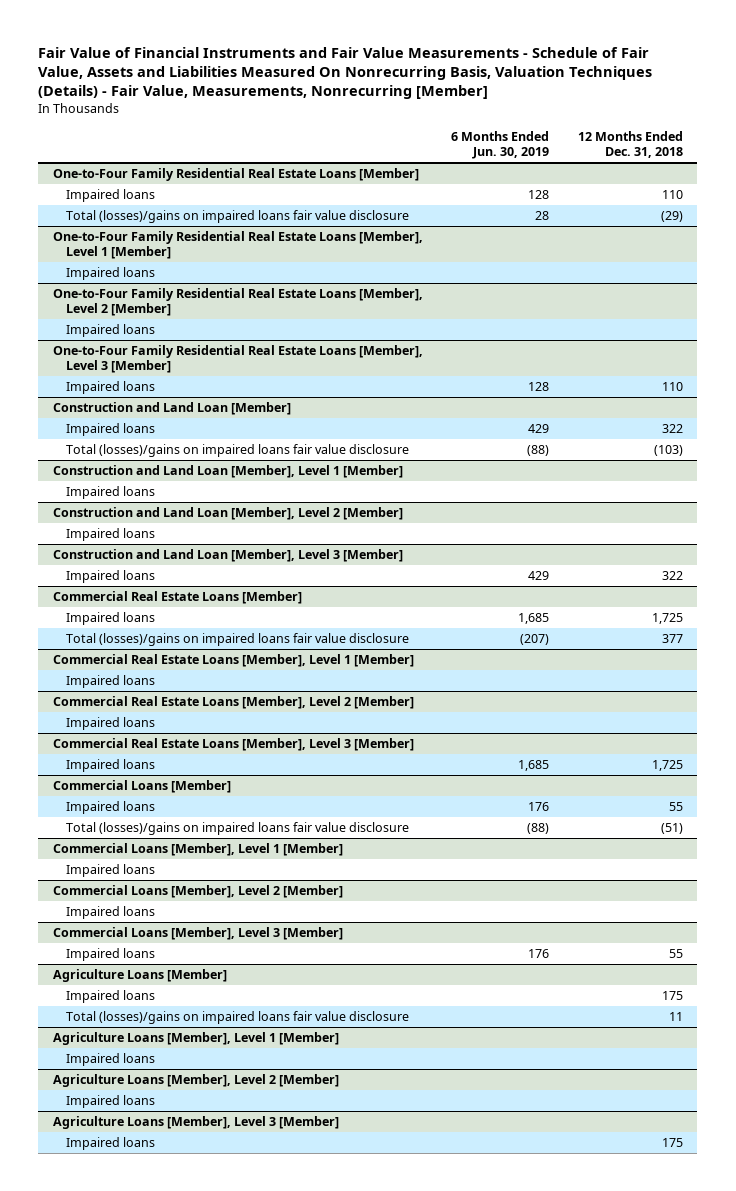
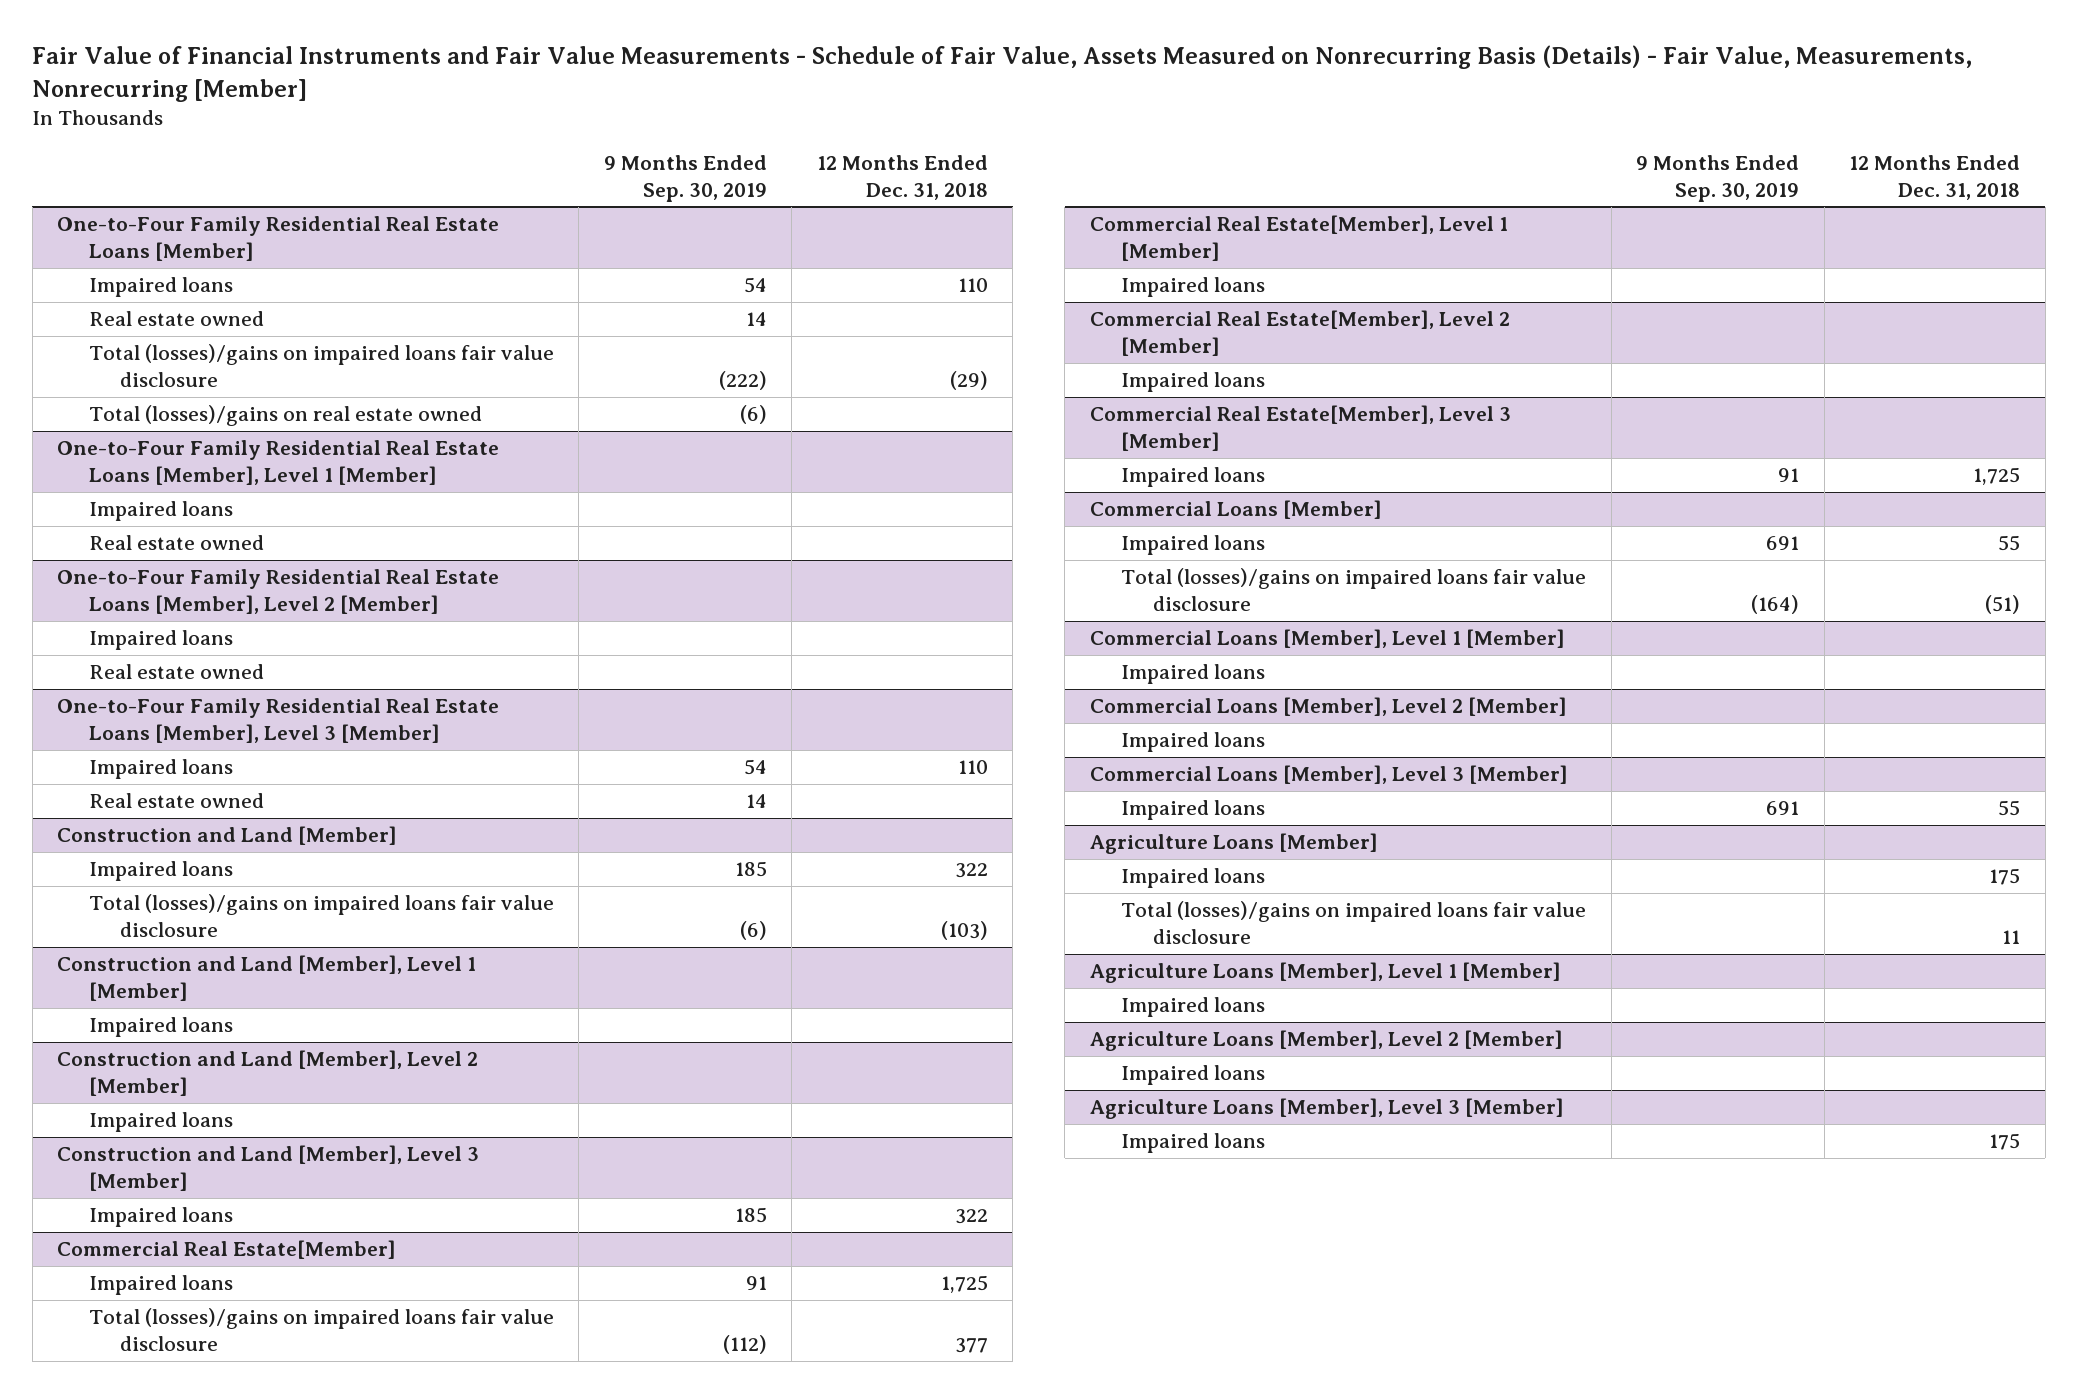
- Fair Value of Financial Instruments and Fair Value Measurements - Schedule of Fair Value, Assets and Liabilities Measured On Nonrecurring Basis, Valuation Techniques (Details) - Fair Value, Measurements, Nonrecurring [Member]
+ Fair Value of Financial Instruments and Fair Value Measurements - Schedule of Fair Value, Assets Measured on Nonrecurring Basis (Details) - Fair Value, Measurements, Nonrecurring [Member]
- | 6 Months Ended Jun. 30, 2019 | 12 Months Ended Dec. 31, 2018
+ | 9 Months Ended Sep. 30, 2019 | 12 Months Ended Dec. 31, 2018
@ One-to-Four Family Residential Real Estate Loans [Member]
+ Real estate owned | 14 |
+ Total (losses)/gains on real estate owned | (6) |
@ One-to-Four Family Residential Real Estate Loans [Member], Level 1 [Member]
+ Real estate owned
@ One-to-Four Family Residential Real Estate Loans [Member], Level 2 [Member]
+ Real estate owned
- Construction and Land Loan [Member]
@ One-to-Four Family Residential Real Estate Loans [Member], Level 3 [Member]
+ Real estate owned | 14 |
+ Construction and Land [Member]
- Construction and Land Loan [Member], Level 1 [Member]
+ Construction and Land [Member], Level 1 [Member]
- Construction and Land Loan [Member], Level 2 [Member]
+ Construction and Land [Member], Level 2 [Member]
- Construction and Land Loan [Member], Level 3 [Member]
+ Construction and Land [Member], Level 3 [Member]
- Commercial Real Estate Loans [Member]
+ Commercial Real Estate[Member]
- Commercial Real Estate Loans [Member], Level 1 [Member]
+ Commercial Real Estate[Member], Level 1 [Member]
- Commercial Real Estate Loans [Member], Level 2 [Member]
+ Commercial Real Estate[Member], Level 2 [Member]
- Commercial Real Estate Loans [Member], Level 3 [Member]
+ Commercial Real Estate[Member], Level 3 [Member]

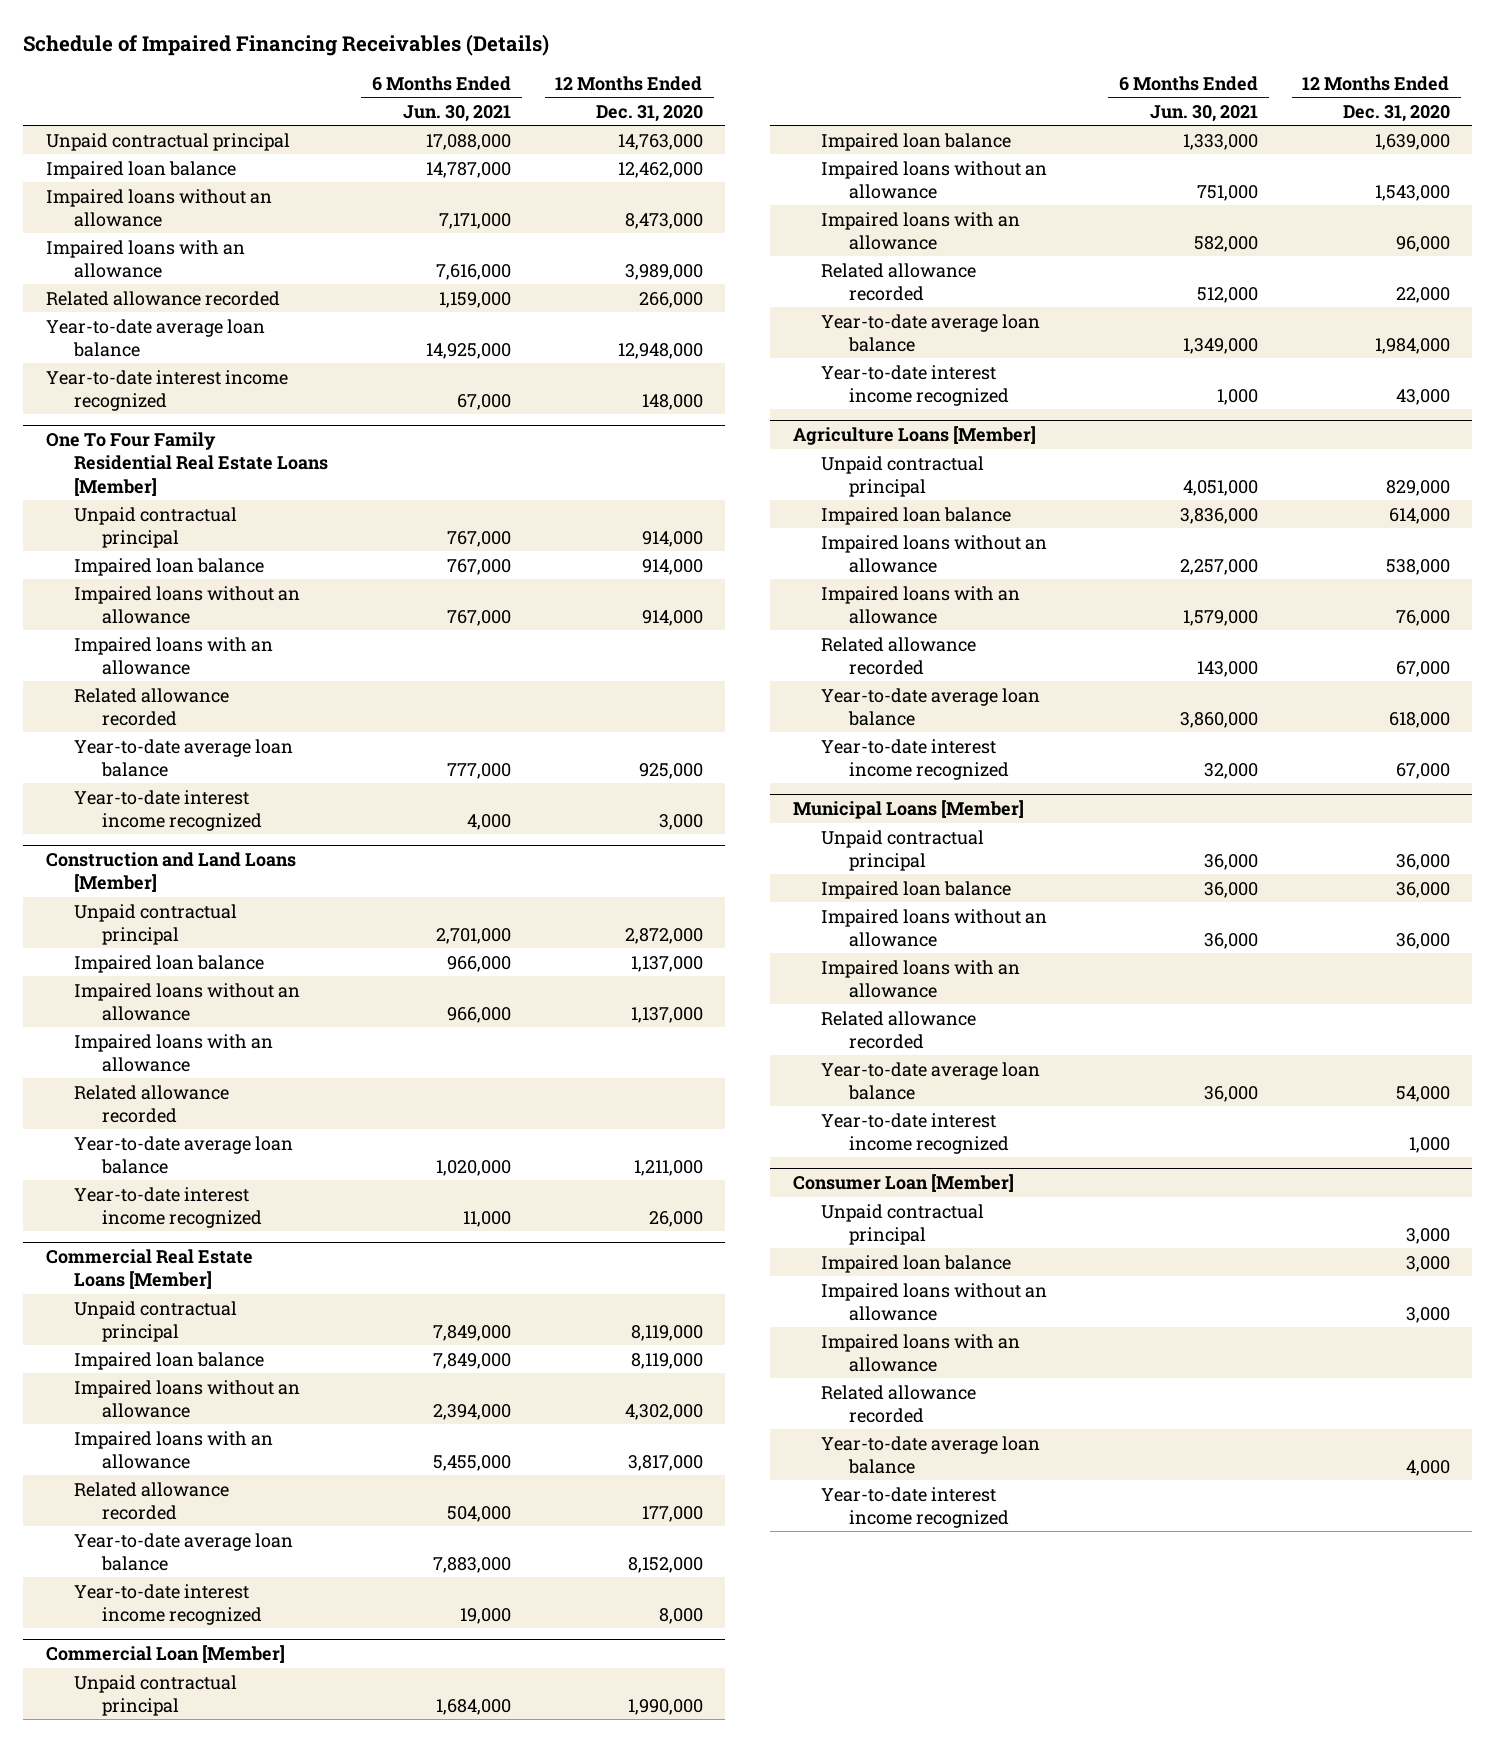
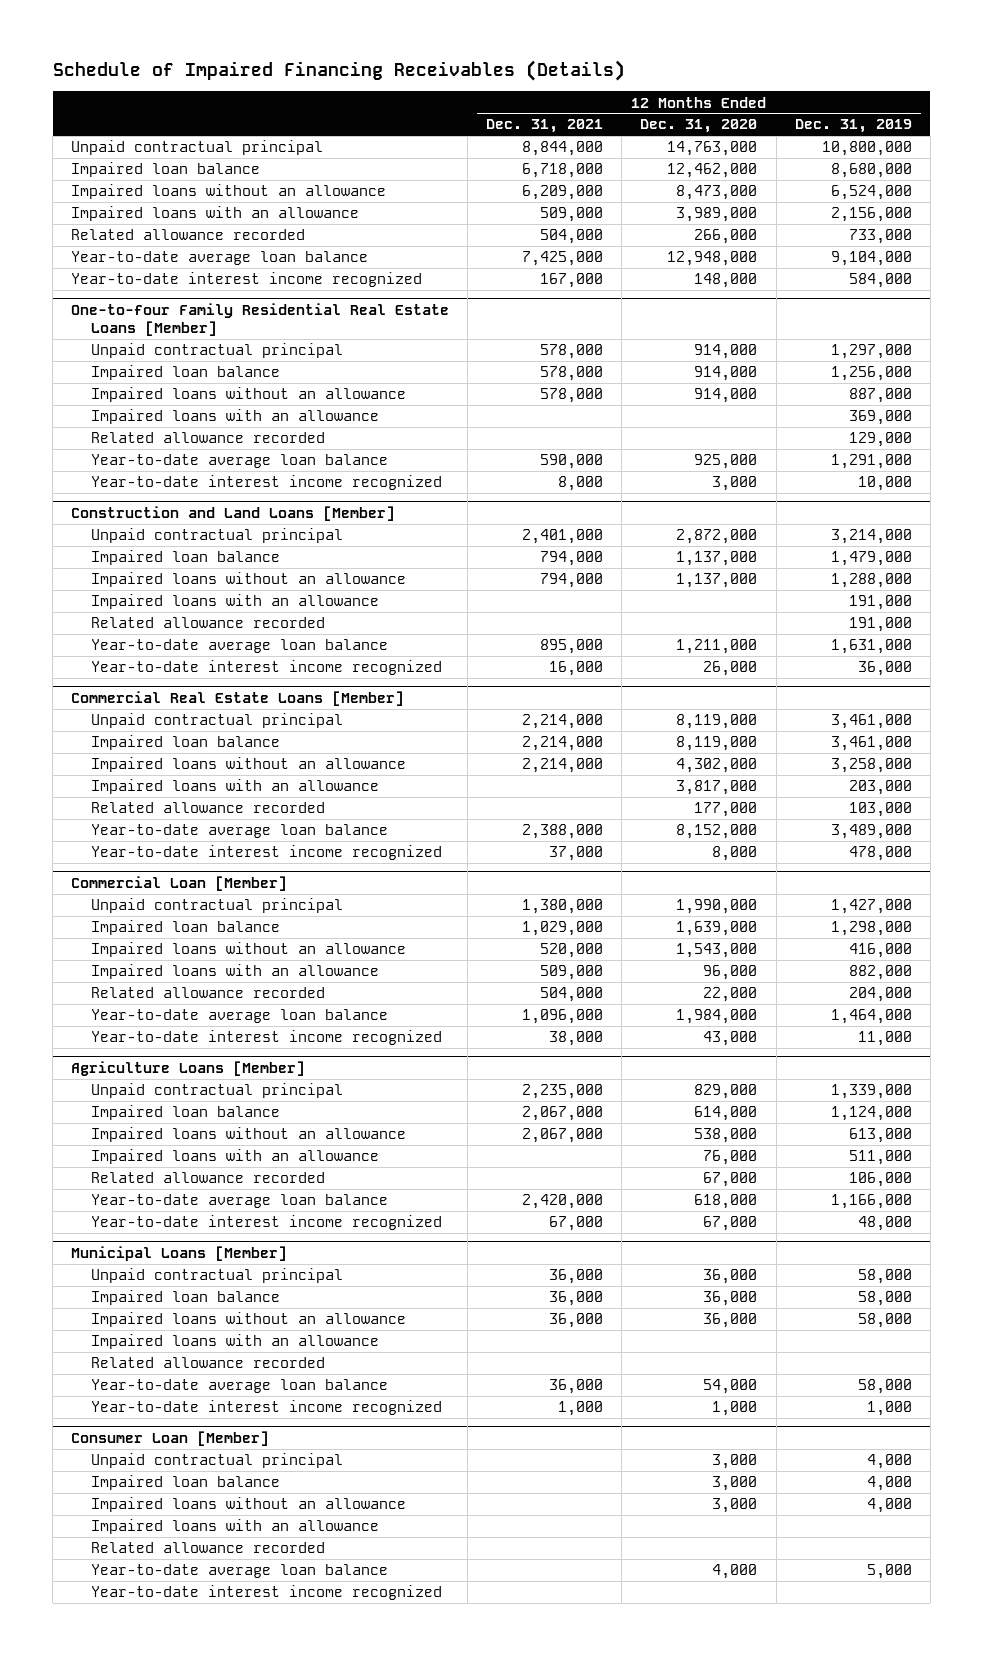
- | 6 Months Ended Jun. 30, 2021 | 12 Months Ended Dec. 31, 2020
+ | 12 Months Ended Dec. 31, 2021 | 12 Months Ended Dec. 31, 2020 | 12 Months Ended Dec. 31, 2019
- One To Four Family Residential Real Estate Loans [Member]
+ One-to-four Family Residential Real Estate Loans [Member]

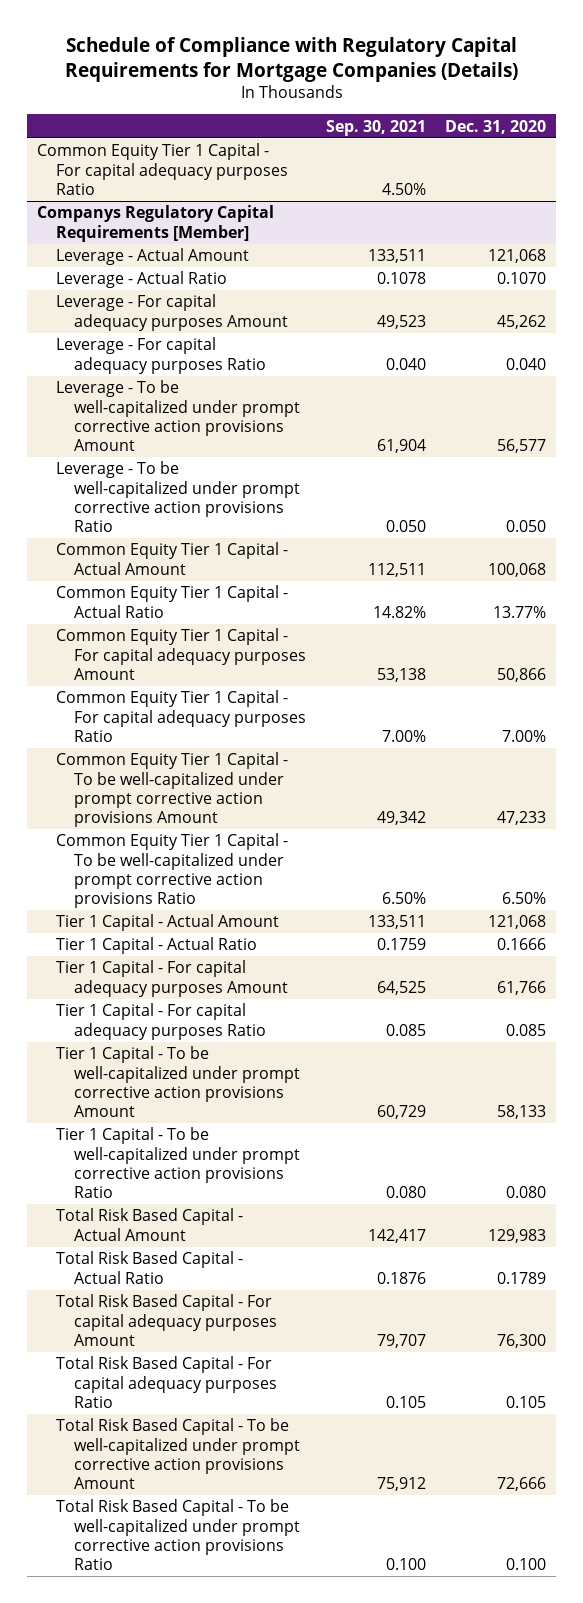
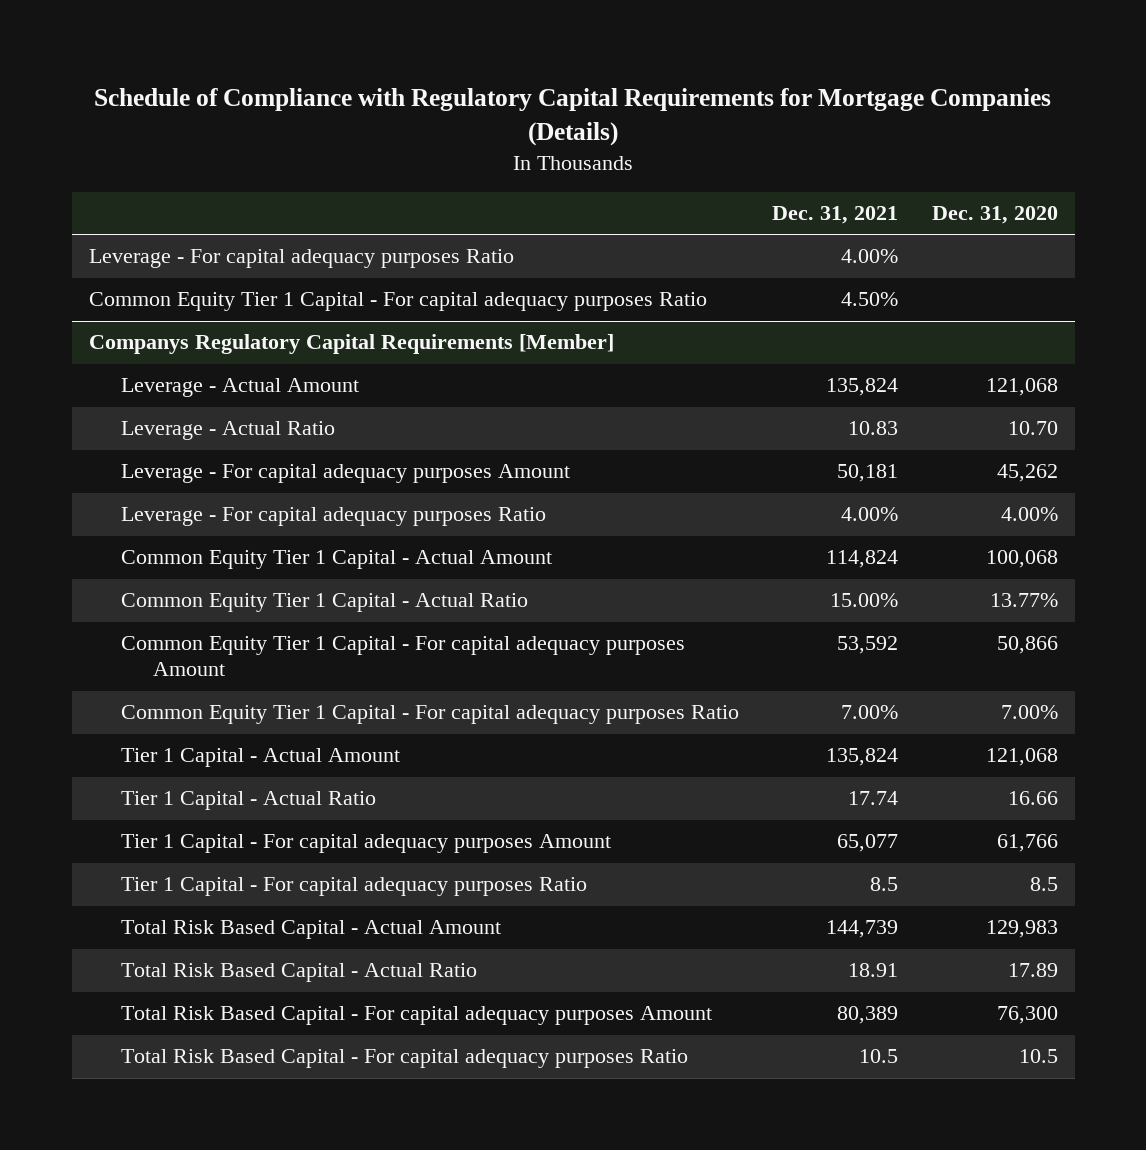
- | Sep. 30, 2021 | Dec. 31, 2020
+ | Dec. 31, 2021 | Dec. 31, 2020
+ Leverage - For capital adequacy purposes Ratio | 4.00% |
@ Companys Regulatory Capital Requirements [Member]
- Leverage - Actual Ratio | 0.1078 | 0.1070
+ Leverage - Actual Ratio | 10.83 | 10.70
- Leverage - For capital adequacy purposes Ratio | 0.040 | 0.040
- Leverage - To be well-capitalized under prompt corrective action provisions Amount | 61,904 | 56,577
- Leverage - To be well-capitalized under prompt corrective action provisions Ratio | 0.050 | 0.050
+ Leverage - For capital adequacy purposes Ratio | 4.00% | 4.00%
- Common Equity Tier 1 Capital - To be well-capitalized under prompt corrective action provisions Amount | 49,342 | 47,233
- Common Equity Tier 1 Capital - To be well-capitalized under prompt corrective action provisions Ratio | 6.50% | 6.50%
- Tier 1 Capital - Actual Ratio | 0.1759 | 0.1666
+ Tier 1 Capital - Actual Ratio | 17.74 | 16.66
- Tier 1 Capital - For capital adequacy purposes Ratio | 0.085 | 0.085
- Tier 1 Capital - To be well-capitalized under prompt corrective action provisions Amount | 60,729 | 58,133
- Tier 1 Capital - To be well-capitalized under prompt corrective action provisions Ratio | 0.080 | 0.080
+ Tier 1 Capital - For capital adequacy purposes Ratio | 8.5 | 8.5
- Total Risk Based Capital - Actual Ratio | 0.1876 | 0.1789
+ Total Risk Based Capital - Actual Ratio | 18.91 | 17.89
- Total Risk Based Capital - For capital adequacy purposes Ratio | 0.105 | 0.105
- Total Risk Based Capital - To be well-capitalized under prompt corrective action provisions Amount | 75,912 | 72,666
- Total Risk Based Capital - To be well-capitalized under prompt corrective action provisions Ratio | 0.100 | 0.100
+ Total Risk Based Capital - For capital adequacy purposes Ratio | 10.5 | 10.5

